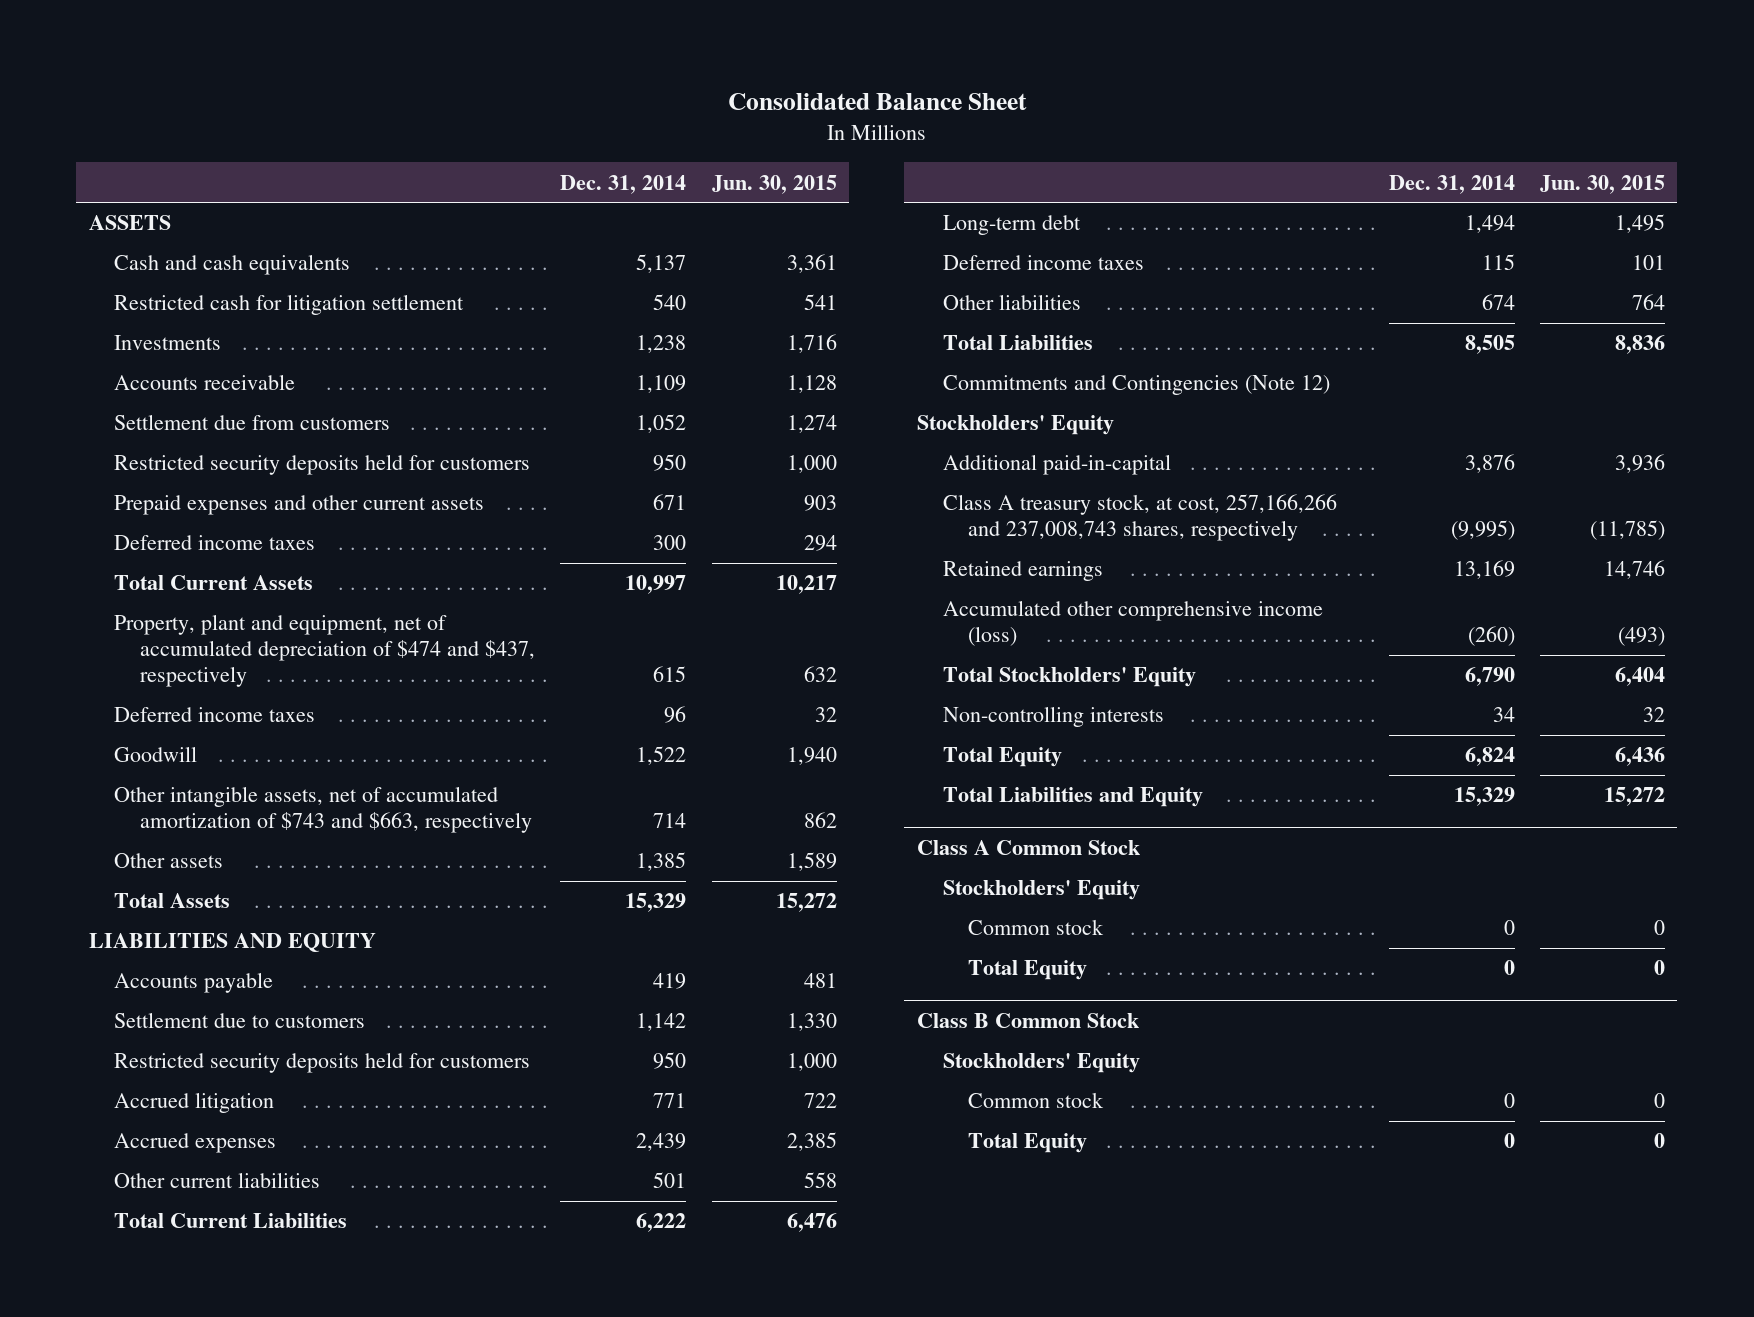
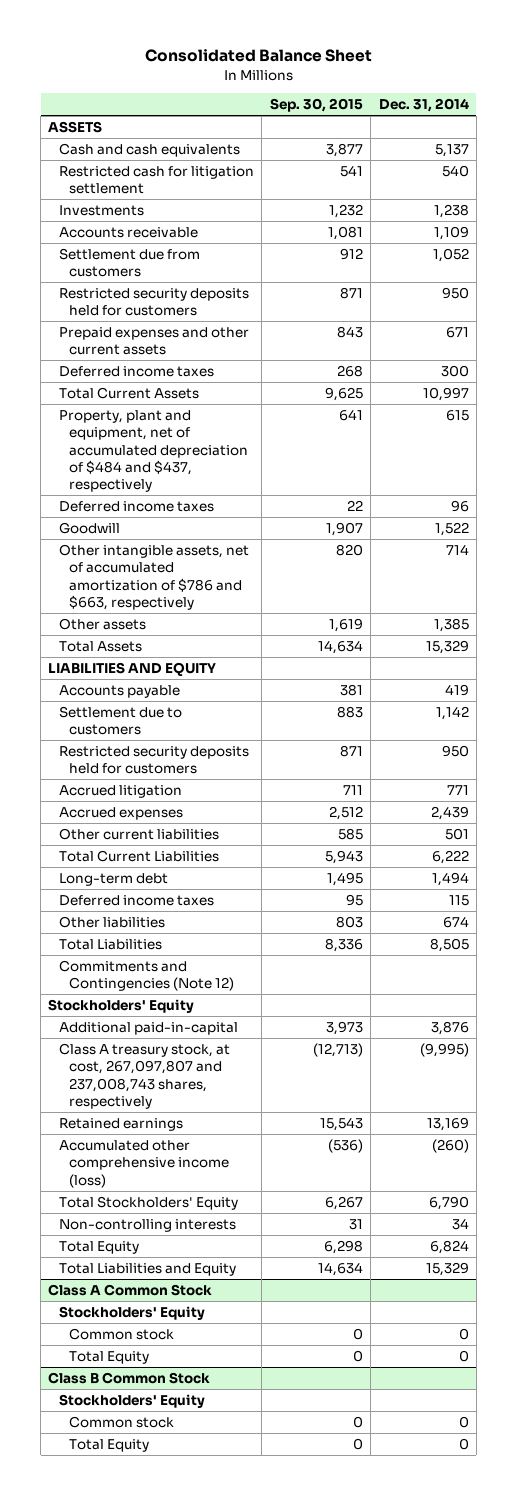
- | Dec. 31, 2014 | Jun. 30, 2015
+ | Sep. 30, 2015 | Dec. 31, 2014
- Property, plant and equipment, net of accumulated depreciation of $474 and $437, respectively | 615 | 632
+ Property, plant and equipment, net of accumulated depreciation of $484 and $437, respectively | 641 | 615
- Other intangible assets, net of accumulated amortization of $743 and $663, respectively | 714 | 862
+ Other intangible assets, net of accumulated amortization of $786 and $663, respectively | 820 | 714
- Class A treasury stock, at cost, 257,166,266 and 237,008,743 shares, respectively | (9,995) | (11,785)
+ Class A treasury stock, at cost, 267,097,807 and 237,008,743 shares, respectively | (12,713) | (9,995)

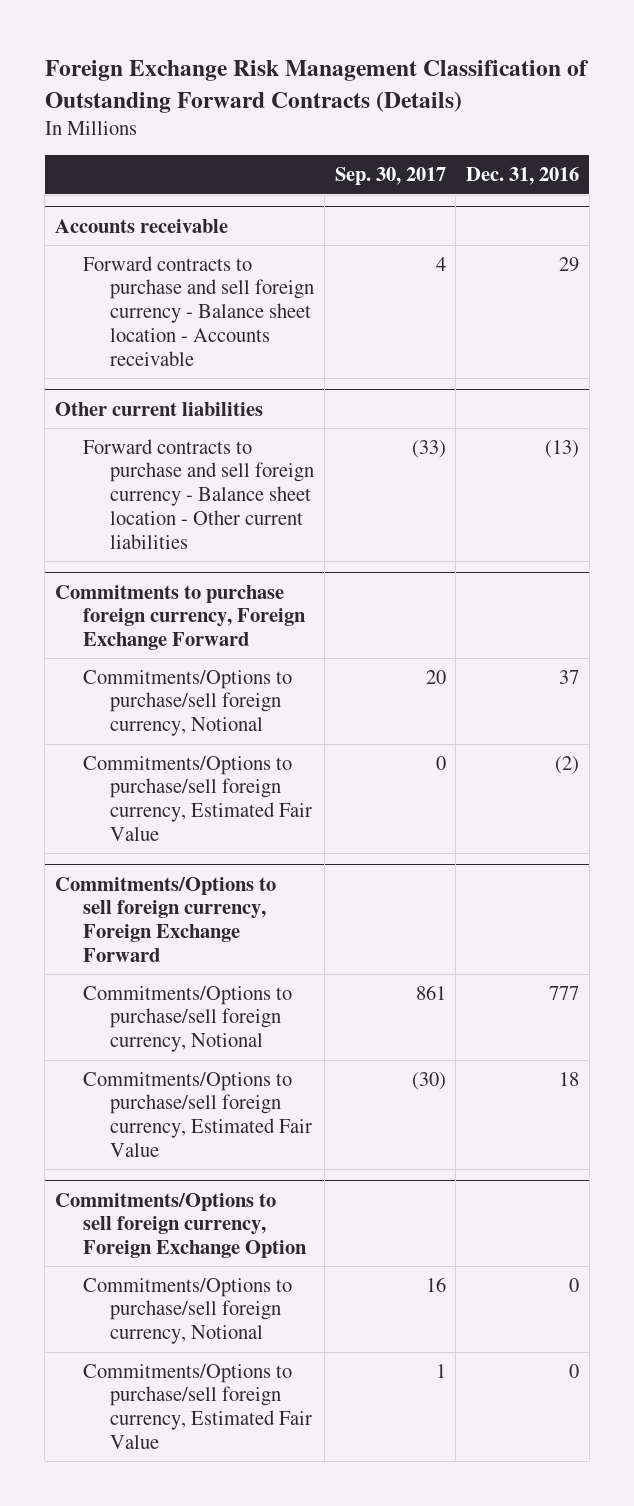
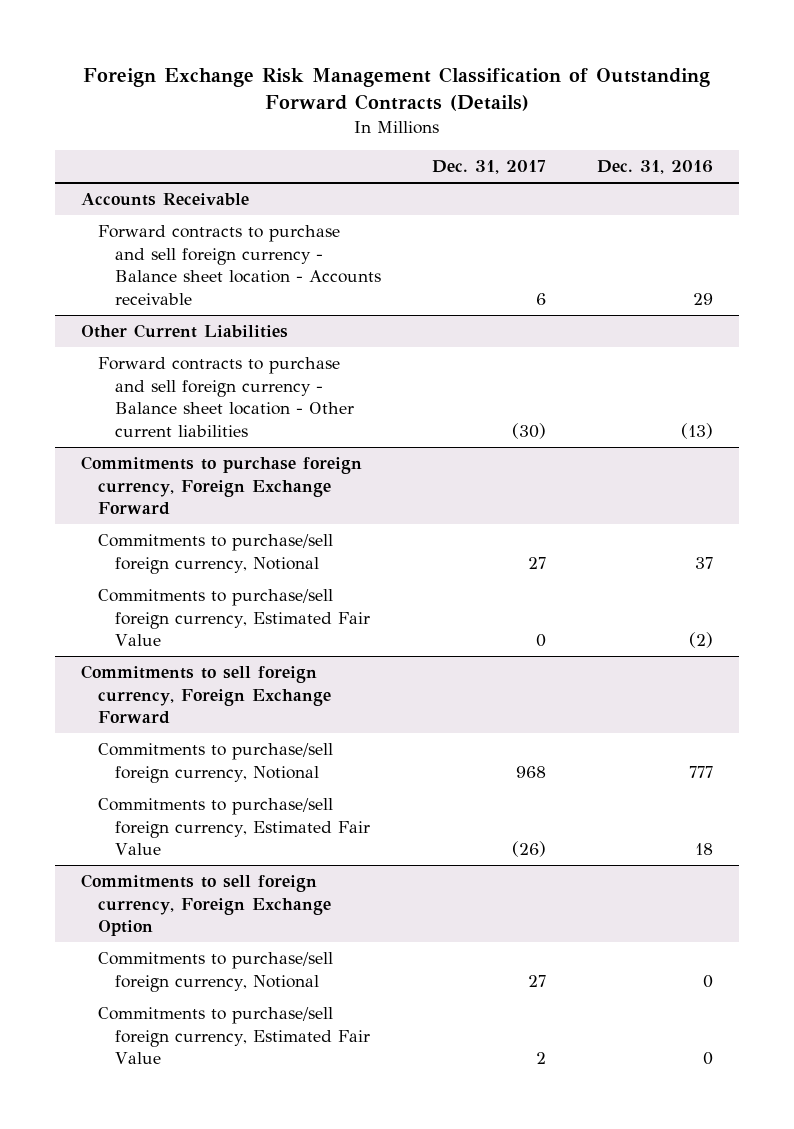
- | Sep. 30, 2017 | Dec. 31, 2016
+ | Dec. 31, 2017 | Dec. 31, 2016
- Accounts receivable
+ Accounts Receivable
- Other current liabilities
+ Other Current Liabilities
@ Commitments to purchase foreign currency, Foreign Exchange Forward
- Commitments/Options to purchase/sell foreign currency, Notional | 20 | 37
- Commitments/Options to purchase/sell foreign currency, Estimated Fair Value | 0 | (2)
- Commitments/Options to sell foreign currency, Foreign Exchange Forward
- Commitments/Options to purchase/sell foreign currency, Notional | 861 | 777
- Commitments/Options to purchase/sell foreign currency, Estimated Fair Value | (30) | 18
- Commitments/Options to sell foreign currency, Foreign Exchange Option
- Commitments/Options to purchase/sell foreign currency, Notional | 16 | 0
- Commitments/Options to purchase/sell foreign currency, Estimated Fair Value | 1 | 0
@ Commitments to purchase foreign currency, Foreign Exchange Forward
+ Commitments to purchase/sell foreign currency, Notional | 27 | 37
+ Commitments to purchase/sell foreign currency, Estimated Fair Value | 0 | (2)
+ Commitments to sell foreign currency, Foreign Exchange Forward
+ Commitments to purchase/sell foreign currency, Notional | 968 | 777
+ Commitments to purchase/sell foreign currency, Estimated Fair Value | (26) | 18
+ Commitments to sell foreign currency, Foreign Exchange Option
+ Commitments to purchase/sell foreign currency, Notional | 27 | 0
+ Commitments to purchase/sell foreign currency, Estimated Fair Value | 2 | 0

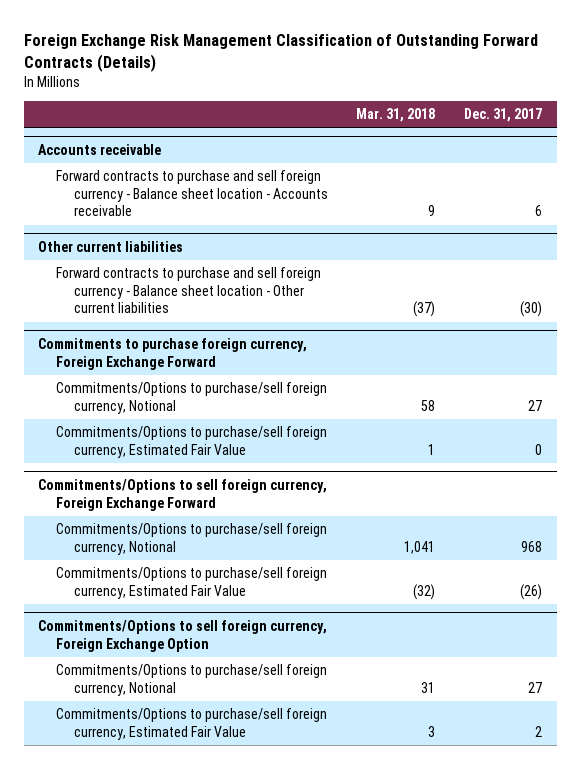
- | Dec. 31, 2017 | Dec. 31, 2016
+ | Mar. 31, 2018 | Dec. 31, 2017
- Accounts Receivable
+ Accounts receivable
- Other Current Liabilities
+ Other current liabilities
@ Commitments to purchase foreign currency, Foreign Exchange Forward
- Commitments to purchase/sell foreign currency, Notional | 27 | 37
- Commitments to purchase/sell foreign currency, Estimated Fair Value | 0 | (2)
- Commitments to sell foreign currency, Foreign Exchange Forward
- Commitments to purchase/sell foreign currency, Notional | 968 | 777
- Commitments to purchase/sell foreign currency, Estimated Fair Value | (26) | 18
- Commitments to sell foreign currency, Foreign Exchange Option
- Commitments to purchase/sell foreign currency, Notional | 27 | 0
- Commitments to purchase/sell foreign currency, Estimated Fair Value | 2 | 0
@ Commitments to purchase foreign currency, Foreign Exchange Forward
+ Commitments/Options to purchase/sell foreign currency, Notional | 58 | 27
+ Commitments/Options to purchase/sell foreign currency, Estimated Fair Value | 1 | 0
+ Commitments/Options to sell foreign currency, Foreign Exchange Forward
+ Commitments/Options to purchase/sell foreign currency, Notional | 1,041 | 968
+ Commitments/Options to purchase/sell foreign currency, Estimated Fair Value | (32) | (26)
+ Commitments/Options to sell foreign currency, Foreign Exchange Option
+ Commitments/Options to purchase/sell foreign currency, Notional | 31 | 27
+ Commitments/Options to purchase/sell foreign currency, Estimated Fair Value | 3 | 2

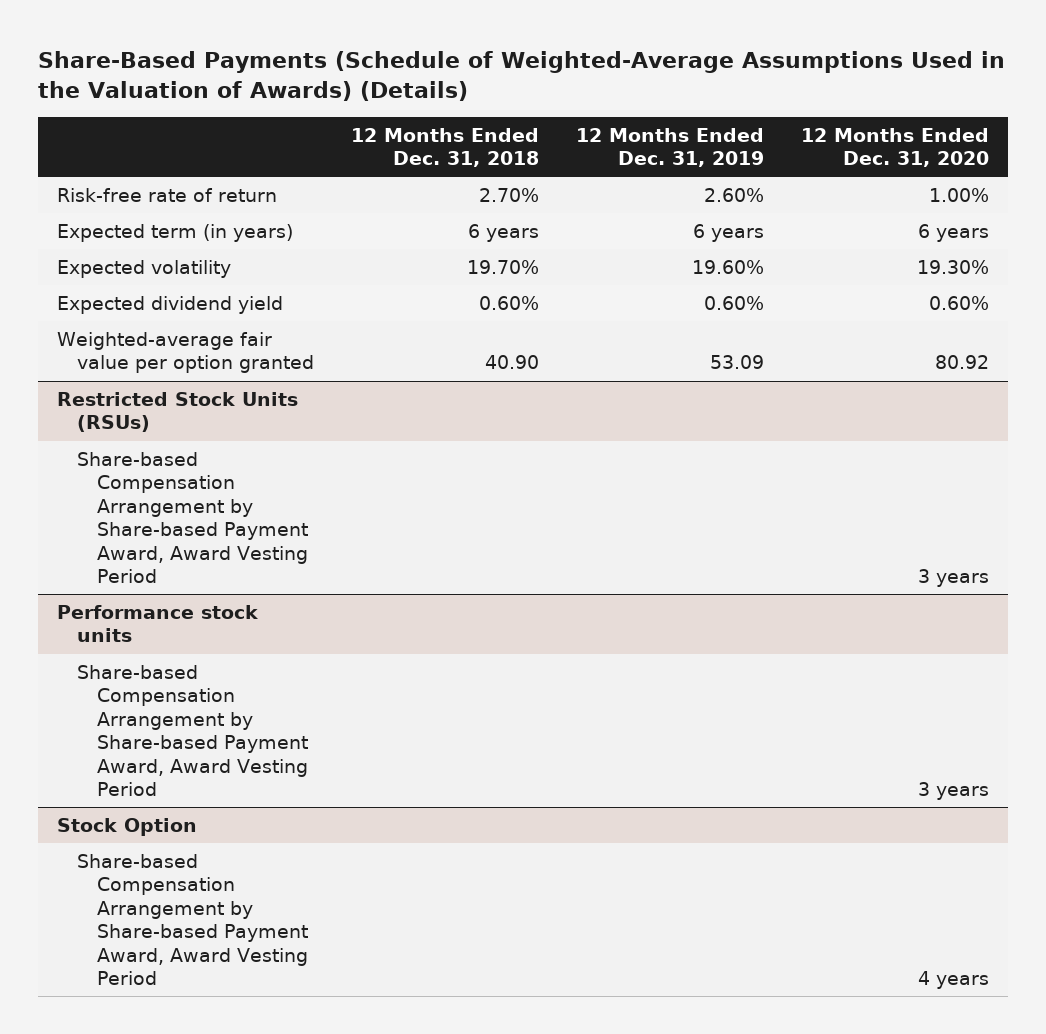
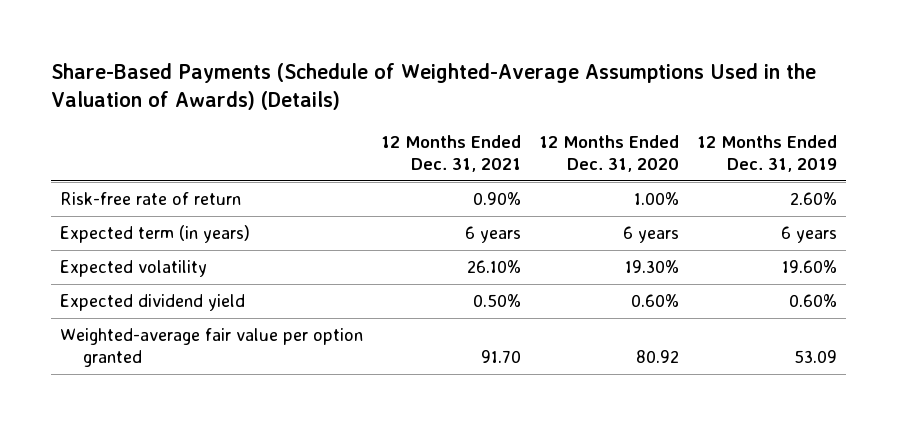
- | 12 Months Ended Dec. 31, 2018 | 12 Months Ended Dec. 31, 2019 | 12 Months Ended Dec. 31, 2020
+ | 12 Months Ended Dec. 31, 2021 | 12 Months Ended Dec. 31, 2020 | 12 Months Ended Dec. 31, 2019
- Restricted Stock Units (RSUs)
- Share-based Compensation Arrangement by Share-based Payment Award, Award Vesting Period | | | 3 years
- Performance stock units
- Share-based Compensation Arrangement by Share-based Payment Award, Award Vesting Period | | | 3 years
- Stock Option
- Share-based Compensation Arrangement by Share-based Payment Award, Award Vesting Period | | | 4 years

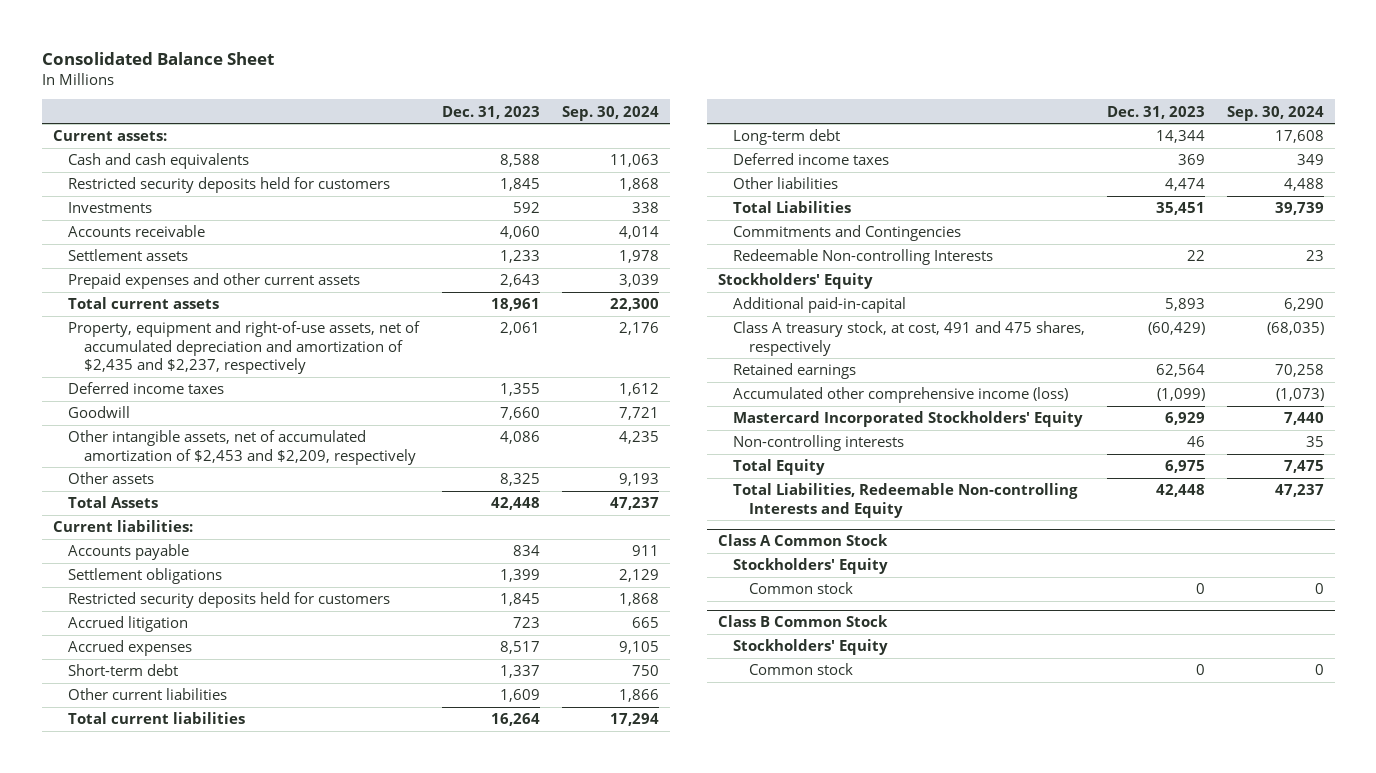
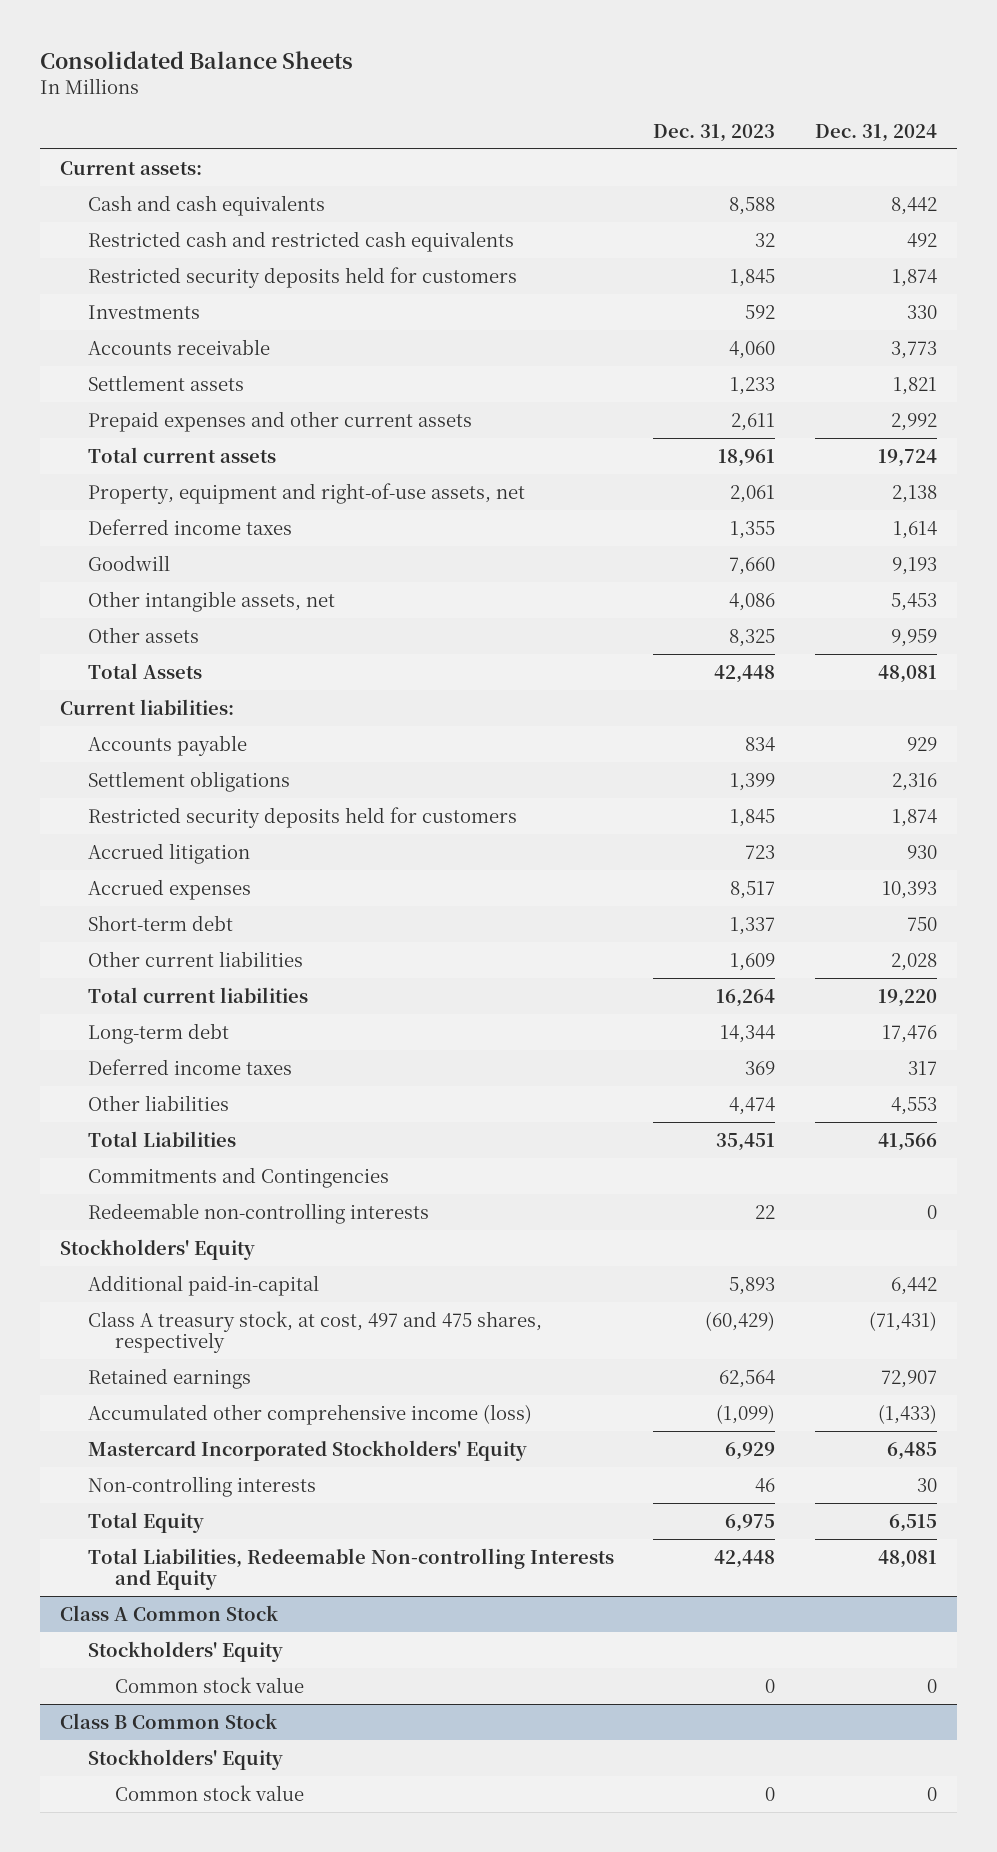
- Consolidated Balance Sheet
+ Consolidated Balance Sheets
- | Dec. 31, 2023 | Sep. 30, 2024
+ | Dec. 31, 2023 | Dec. 31, 2024
+ Restricted cash and restricted cash equivalents | 32 | 492
- Prepaid expenses and other current assets | 2,643 | 3,039
+ Prepaid expenses and other current assets | 2,611 | 2,992
- Property, equipment and right-of-use assets, net of accumulated depreciation and amortization of $2,435 and $2,237, respectively | 2,061 | 2,176
+ Property, equipment and right-of-use assets, net | 2,061 | 2,138
- Other intangible assets, net of accumulated amortization of $2,453 and $2,209, respectively | 4,086 | 4,235
+ Other intangible assets, net | 4,086 | 5,453
- Redeemable Non-controlling Interests | 22 | 23
+ Redeemable non-controlling interests | 22 | 0
- Class A treasury stock, at cost, 491 and 475 shares, respectively | (60,429) | (68,035)
+ Class A treasury stock, at cost, 497 and 475 shares, respectively | (60,429) | (71,431)
@ Class A Common Stock
- Common stock | 0 | 0
+ Common stock value | 0 | 0
@ Class B Common Stock
- Common stock | 0 | 0
+ Common stock value | 0 | 0

